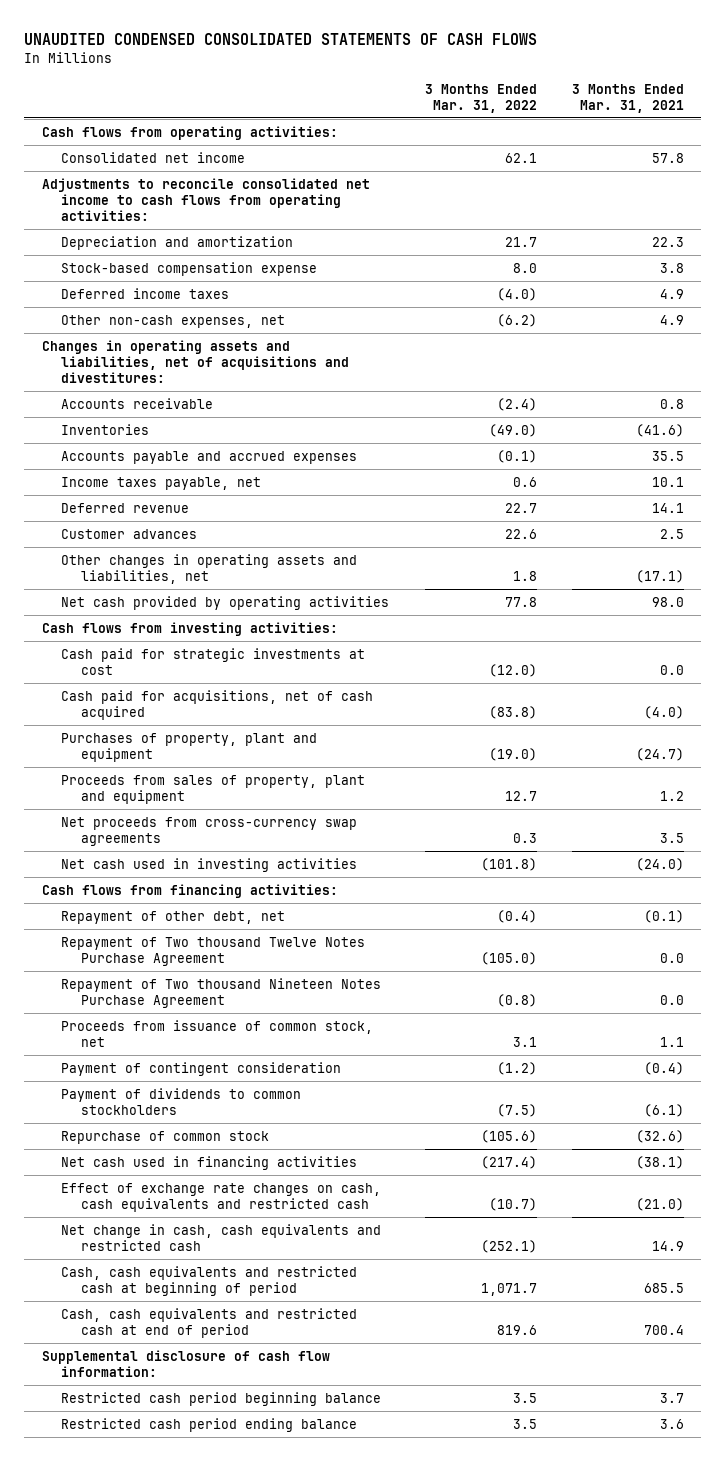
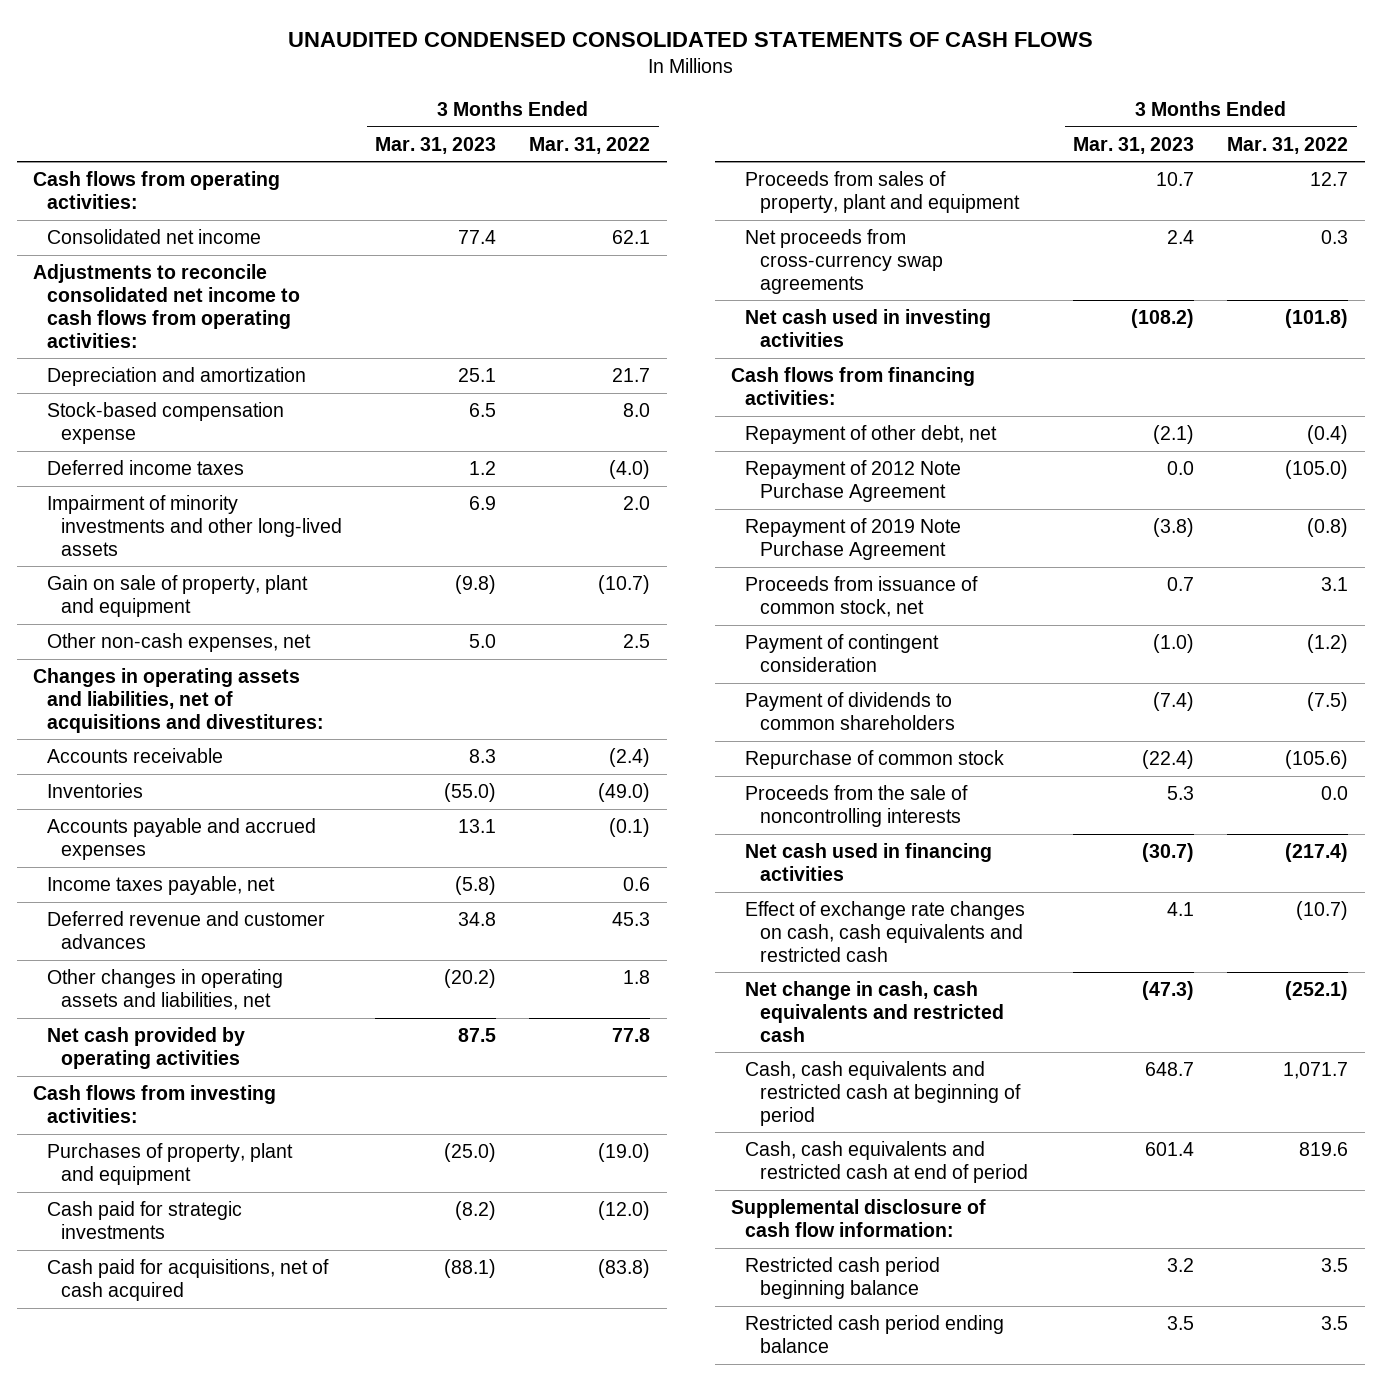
- | 3 Months Ended Mar. 31, 2022 | 3 Months Ended Mar. 31, 2021
+ | 3 Months Ended Mar. 31, 2023 | 3 Months Ended Mar. 31, 2022
- Other non-cash expenses, net | (6.2) | 4.9
+ Impairment of minority investments and other long-lived assets | 6.9 | 2.0
+ Gain on sale of property, plant and equipment | (9.8) | (10.7)
+ Other non-cash expenses, net | 5.0 | 2.5
- Deferred revenue | 22.7 | 14.1
- Customer advances | 22.6 | 2.5
+ Deferred revenue and customer advances | 34.8 | 45.3
- Cash paid for strategic investments at cost | (12.0) | 0.0
+ Cash paid for strategic investments | (8.2) | (12.0)
moved down: Cash paid for acquisitions, net of cash acquired | (88.1) | (83.8)
- Repayment of Two thousand Twelve Notes Purchase Agreement | (105.0) | 0.0
- Repayment of Two thousand Nineteen Notes Purchase Agreement | (0.8) | 0.0
+ Repayment of 2012 Note Purchase Agreement | 0.0 | (105.0)
+ Repayment of 2019 Note Purchase Agreement | (3.8) | (0.8)
- Payment of dividends to common stockholders | (7.5) | (6.1)
+ Payment of dividends to common shareholders | (7.4) | (7.5)
+ Proceeds from the sale of noncontrolling interests | 5.3 | 0.0

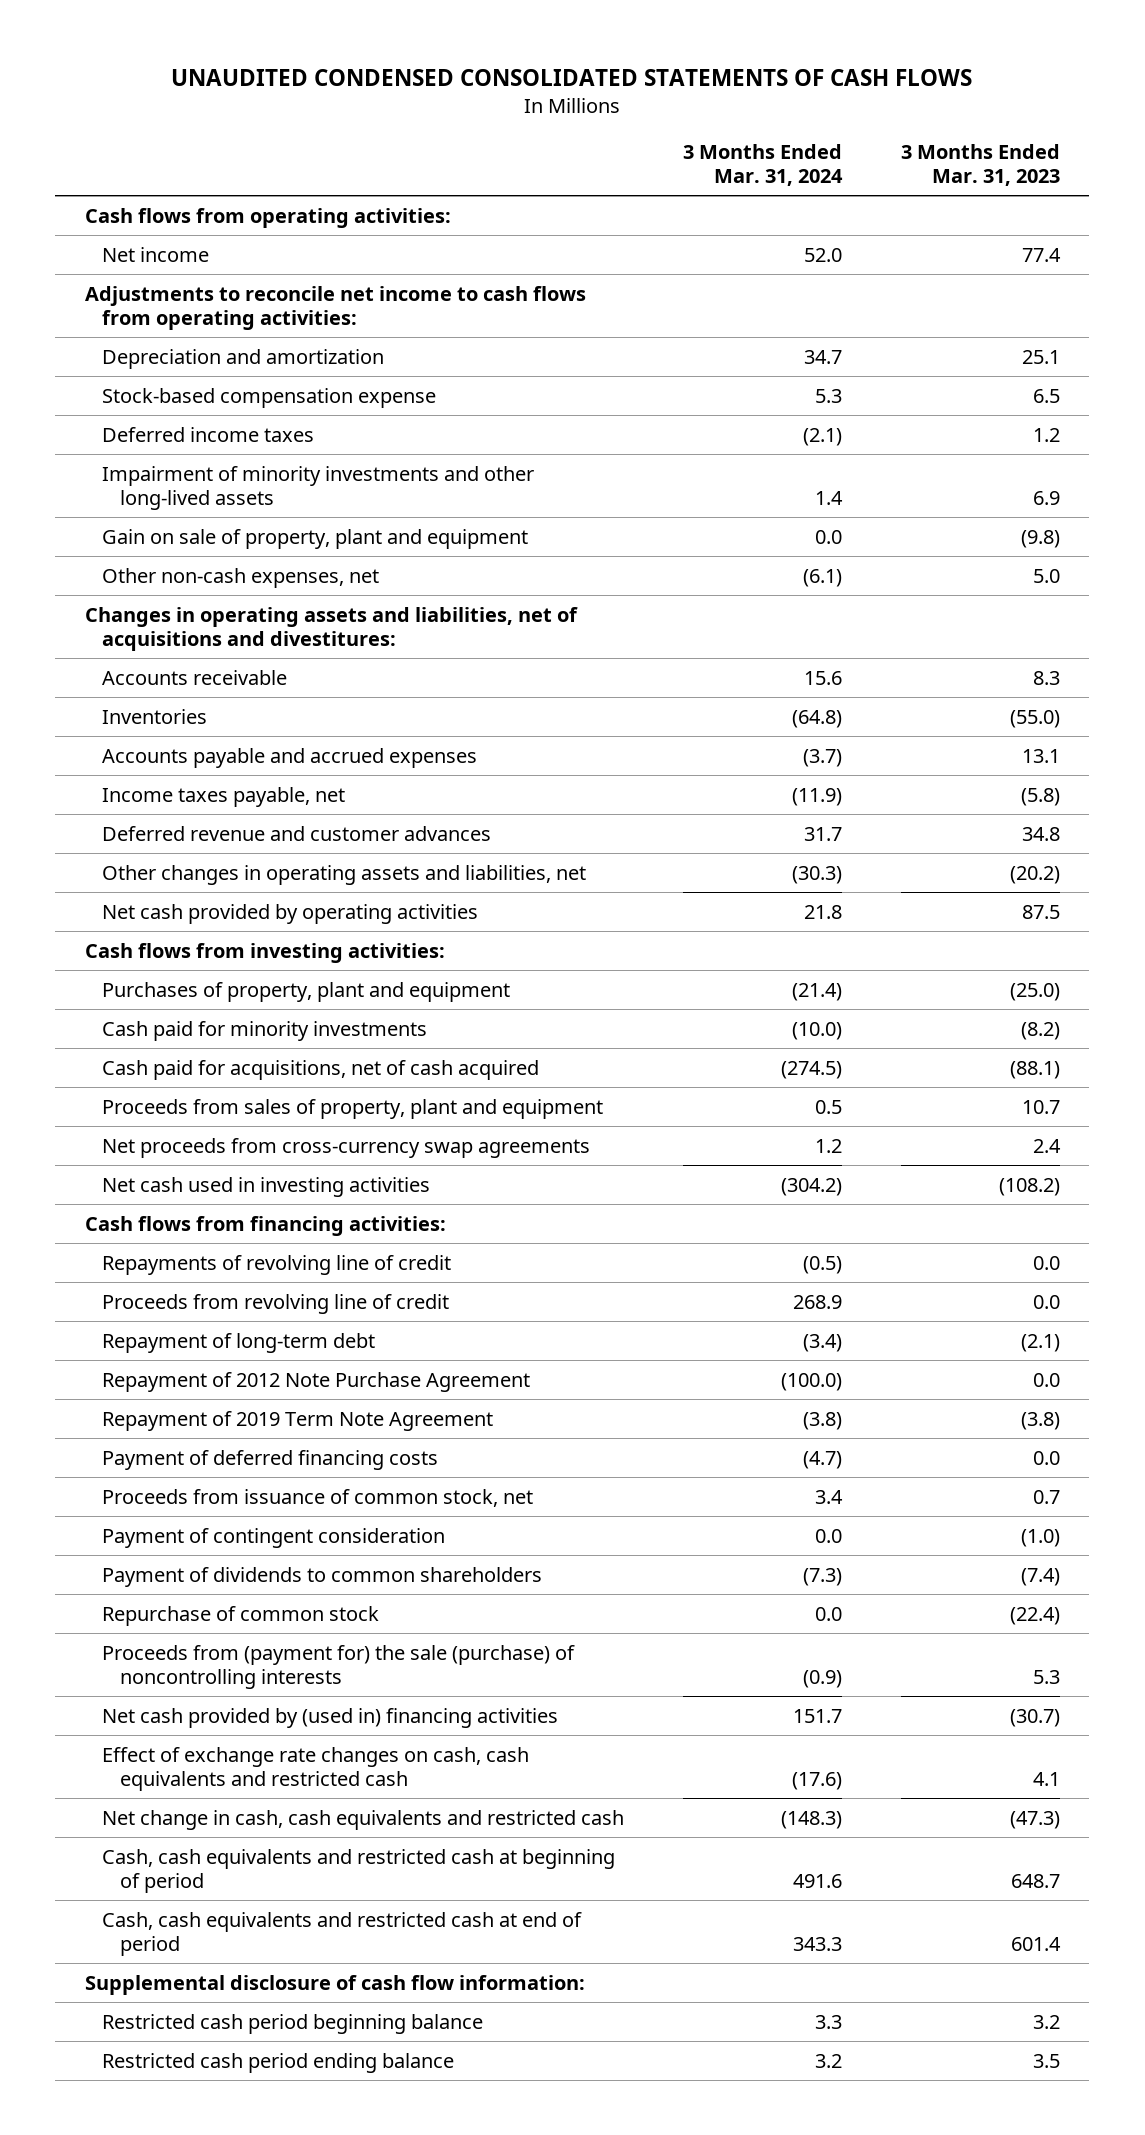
- | 3 Months Ended Mar. 31, 2023 | 3 Months Ended Mar. 31, 2022
+ | 3 Months Ended Mar. 31, 2024 | 3 Months Ended Mar. 31, 2023
- Consolidated net income | 77.4 | 62.1
- Adjustments to reconcile consolidated net income to cash flows from operating activities:
+ Net income | 52.0 | 77.4
+ Adjustments to reconcile net income to cash flows from operating activities:
- Cash paid for strategic investments | (8.2) | (12.0)
+ Cash paid for minority investments | (10.0) | (8.2)
- Repayment of other debt, net | (2.1) | (0.4)
+ Repayments of revolving line of credit | (0.5) | 0.0
+ Proceeds from revolving line of credit | 268.9 | 0.0
+ Repayment of long-term debt | (3.4) | (2.1)
- Repayment of 2019 Note Purchase Agreement | (3.8) | (0.8)
+ Repayment of 2019 Term Note Agreement | (3.8) | (3.8)
+ Payment of deferred financing costs | (4.7) | 0.0
- Proceeds from the sale of noncontrolling interests | 5.3 | 0.0
- Net cash used in financing activities | (30.7) | (217.4)
+ Proceeds from (payment for) the sale (purchase) of noncontrolling interests | (0.9) | 5.3
+ Net cash provided by (used in) financing activities | 151.7 | (30.7)

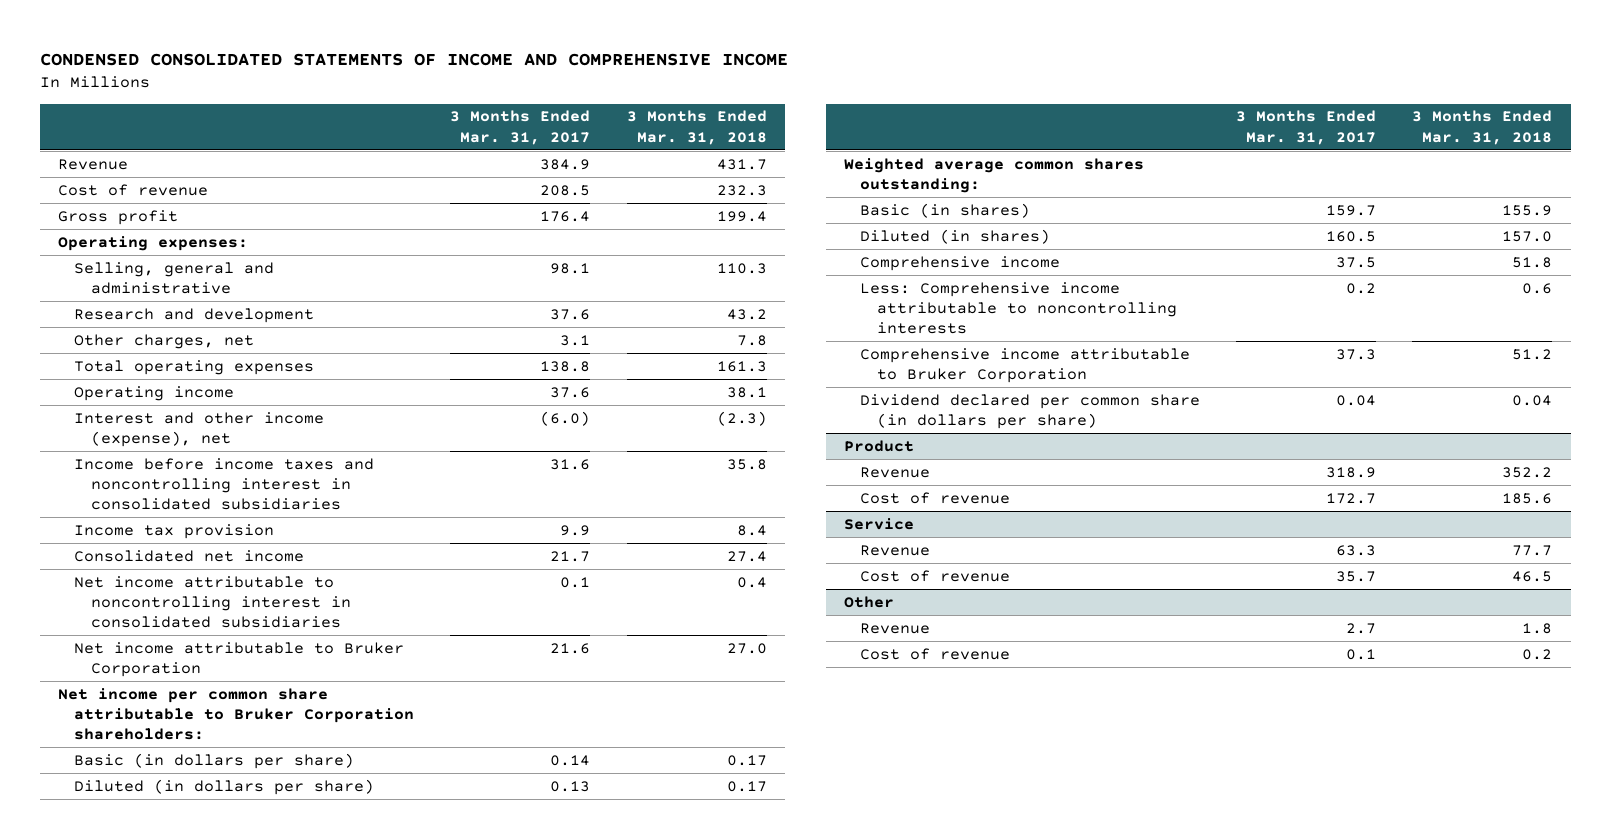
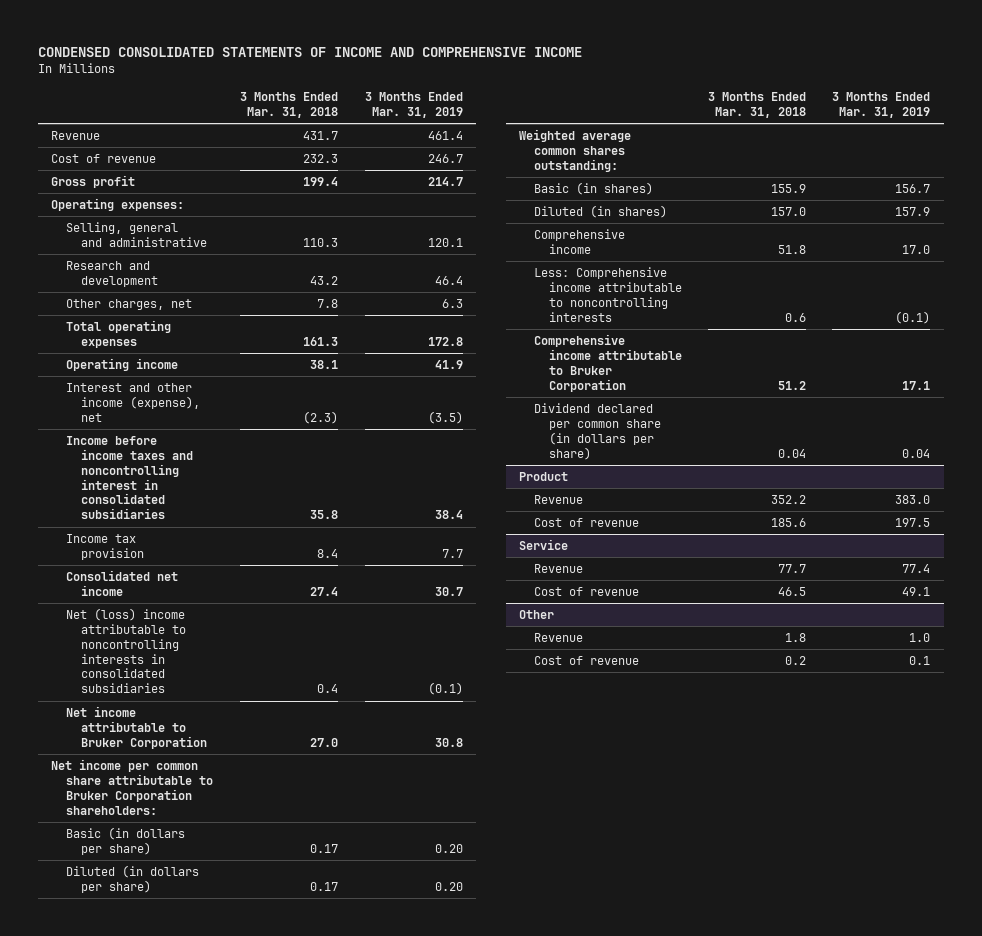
- | 3 Months Ended Mar. 31, 2017 | 3 Months Ended Mar. 31, 2018
+ | 3 Months Ended Mar. 31, 2018 | 3 Months Ended Mar. 31, 2019
- Net income attributable to noncontrolling interest in consolidated subsidiaries | 0.1 | 0.4
+ Net (loss) income attributable to noncontrolling interests in consolidated subsidiaries | 0.4 | (0.1)

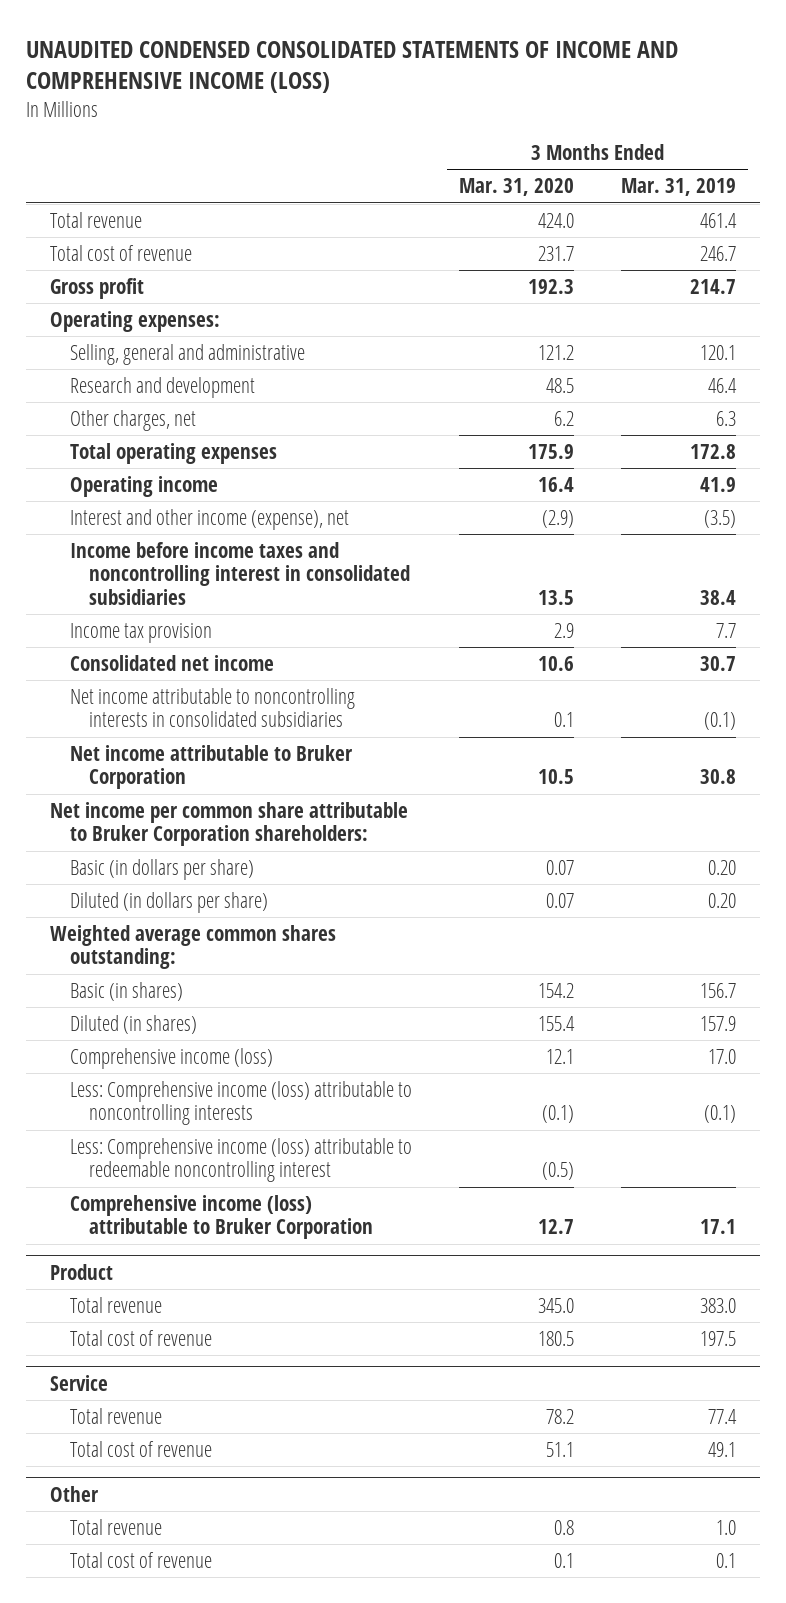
- CONDENSED CONSOLIDATED STATEMENTS OF INCOME AND COMPREHENSIVE INCOME
+ UNAUDITED CONDENSED CONSOLIDATED STATEMENTS OF INCOME AND COMPREHENSIVE INCOME (LOSS)
- | 3 Months Ended Mar. 31, 2018 | 3 Months Ended Mar. 31, 2019
+ | 3 Months Ended Mar. 31, 2020 | 3 Months Ended Mar. 31, 2019
- Revenue | 431.7 | 461.4
- Cost of revenue | 232.3 | 246.7
+ Total revenue | 424.0 | 461.4
+ Total cost of revenue | 231.7 | 246.7
- Net (loss) income attributable to noncontrolling interests in consolidated subsidiaries | 0.4 | (0.1)
+ Net income attributable to noncontrolling interests in consolidated subsidiaries | 0.1 | (0.1)
- Comprehensive income | 51.8 | 17.0
- Less: Comprehensive income attributable to noncontrolling interests | 0.6 | (0.1)
- Comprehensive income attributable to Bruker Corporation | 51.2 | 17.1
- Dividend declared per common share (in dollars per share) | 0.04 | 0.04
+ Comprehensive income (loss) | 12.1 | 17.0
+ Less: Comprehensive income (loss) attributable to noncontrolling interests | (0.1) | (0.1)
+ Less: Comprehensive income (loss) attributable to redeemable noncontrolling interest | (0.5) |
+ Comprehensive income (loss) attributable to Bruker Corporation | 12.7 | 17.1
@ Product
- Revenue | 352.2 | 383.0
- Cost of revenue | 185.6 | 197.5
+ Total revenue | 345.0 | 383.0
+ Total cost of revenue | 180.5 | 197.5
@ Service
- Revenue | 77.7 | 77.4
- Cost of revenue | 46.5 | 49.1
+ Total revenue | 78.2 | 77.4
+ Total cost of revenue | 51.1 | 49.1
@ Other
- Revenue | 1.8 | 1.0
- Cost of revenue | 0.2 | 0.1
+ Total revenue | 0.8 | 1.0
+ Total cost of revenue | 0.1 | 0.1

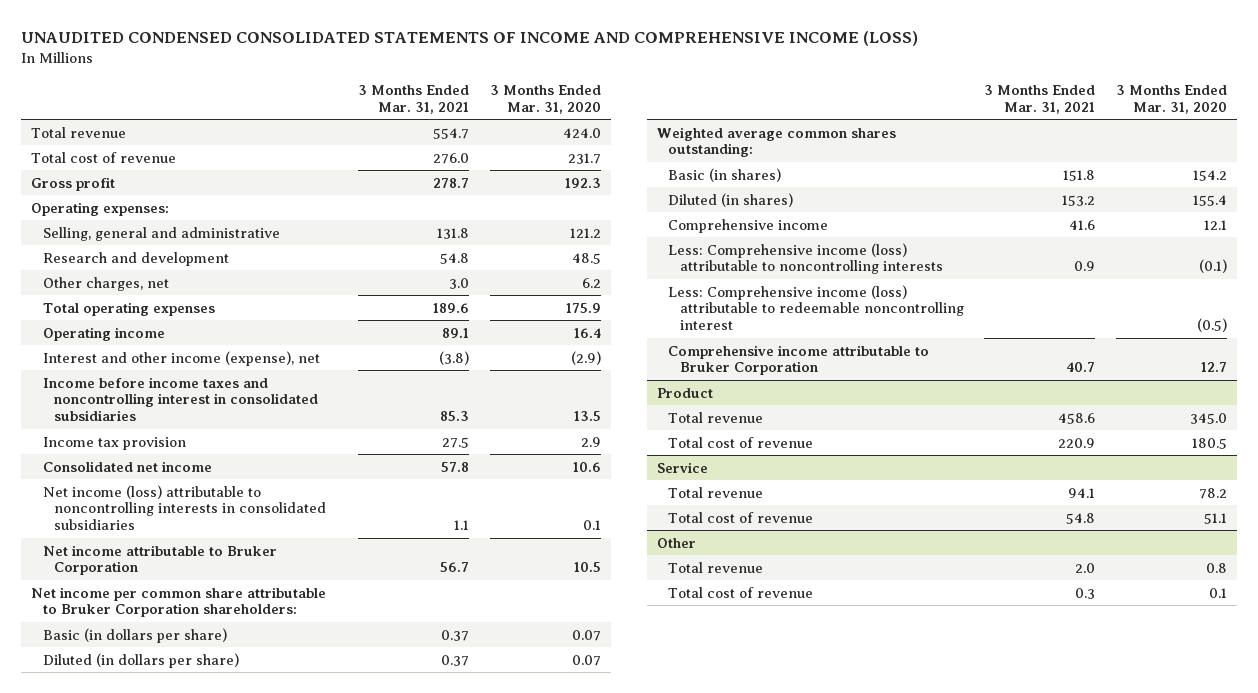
- | 3 Months Ended Mar. 31, 2020 | 3 Months Ended Mar. 31, 2019
+ | 3 Months Ended Mar. 31, 2021 | 3 Months Ended Mar. 31, 2020
- Net income attributable to noncontrolling interests in consolidated subsidiaries | 0.1 | (0.1)
+ Net income (loss) attributable to noncontrolling interests in consolidated subsidiaries | 1.1 | 0.1
- Comprehensive income (loss) | 12.1 | 17.0
+ Comprehensive income | 41.6 | 12.1
- Comprehensive income (loss) attributable to Bruker Corporation | 12.7 | 17.1
+ Comprehensive income attributable to Bruker Corporation | 40.7 | 12.7

